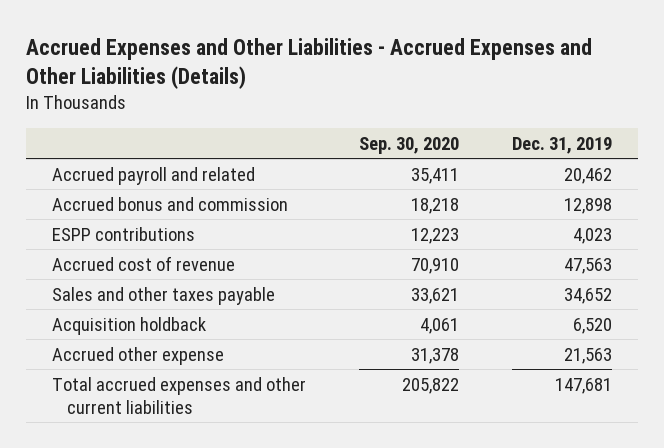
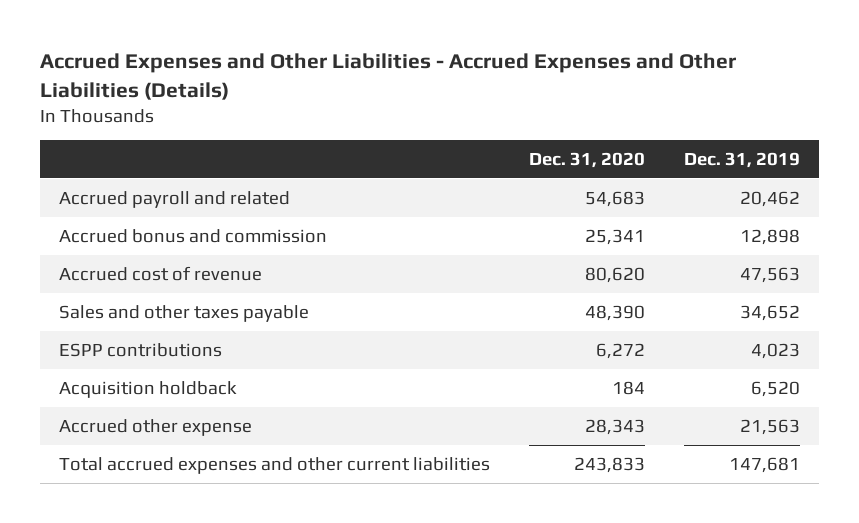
- | Sep. 30, 2020 | Dec. 31, 2019
+ | Dec. 31, 2020 | Dec. 31, 2019
moved down: ESPP contributions | 6,272 | 4,023

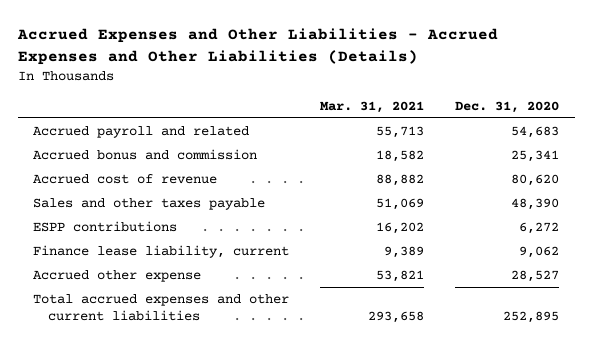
- | Dec. 31, 2020 | Dec. 31, 2019
+ | Mar. 31, 2021 | Dec. 31, 2020
- Acquisition holdback | 184 | 6,520
- Accrued other expense | 28,343 | 21,563
- Total accrued expenses and other current liabilities | 243,833 | 147,681
+ Finance lease liability, current | 9,389 | 9,062
+ Accrued other expense | 53,821 | 28,527
+ Total accrued expenses and other current liabilities | 293,658 | 252,895

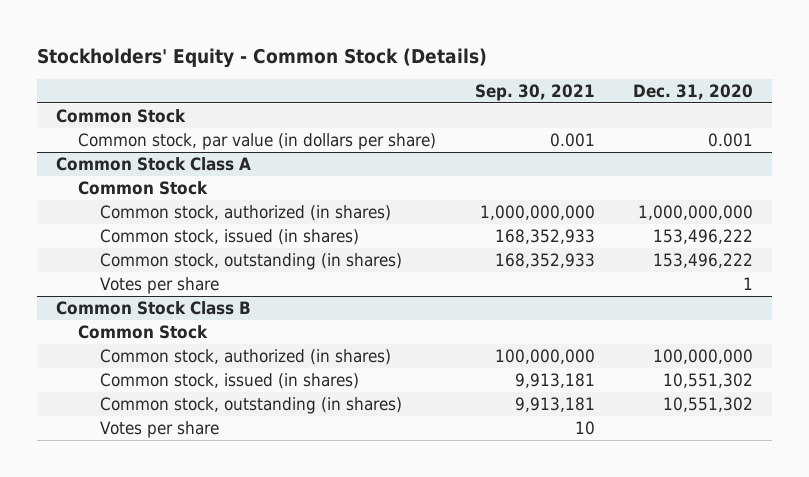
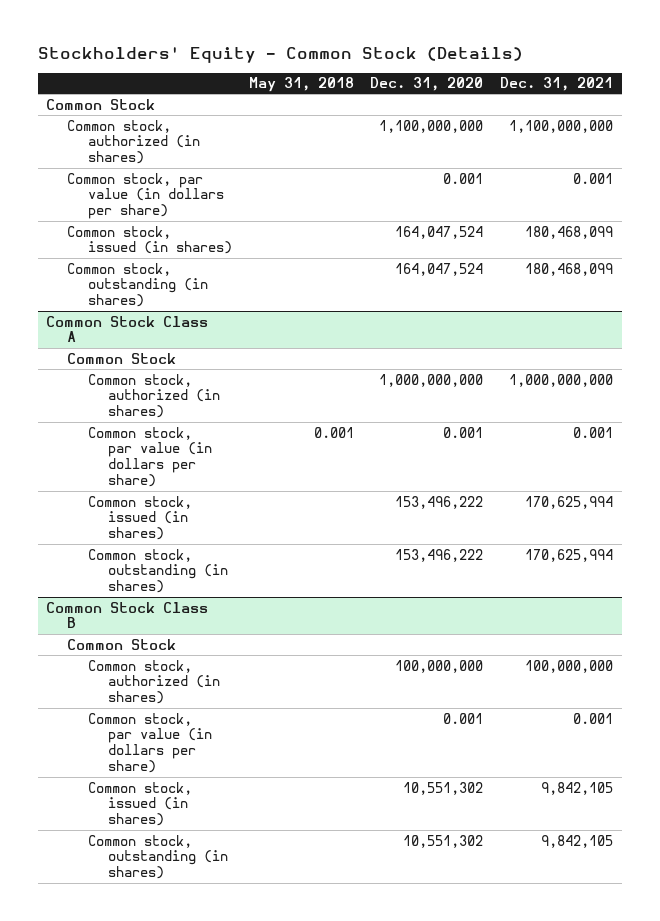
- | Sep. 30, 2021 | Dec. 31, 2020
+ | May 31, 2018 | Dec. 31, 2020 | Dec. 31, 2021
+ Common stock, authorized (in shares) | | 1,100,000,000 | 1,100,000,000
+ Common stock, issued (in shares) | | 164,047,524 | 180,468,099
+ Common stock, outstanding (in shares) | | 164,047,524 | 180,468,099
@ Common Stock Class A
+ Common stock, par value (in dollars per share) | 0.001 | 0.001 | 0.001
- Votes per share | | 1
@ Common Stock Class B
+ Common stock, par value (in dollars per share) | | 0.001 | 0.001
- Votes per share | 10 |

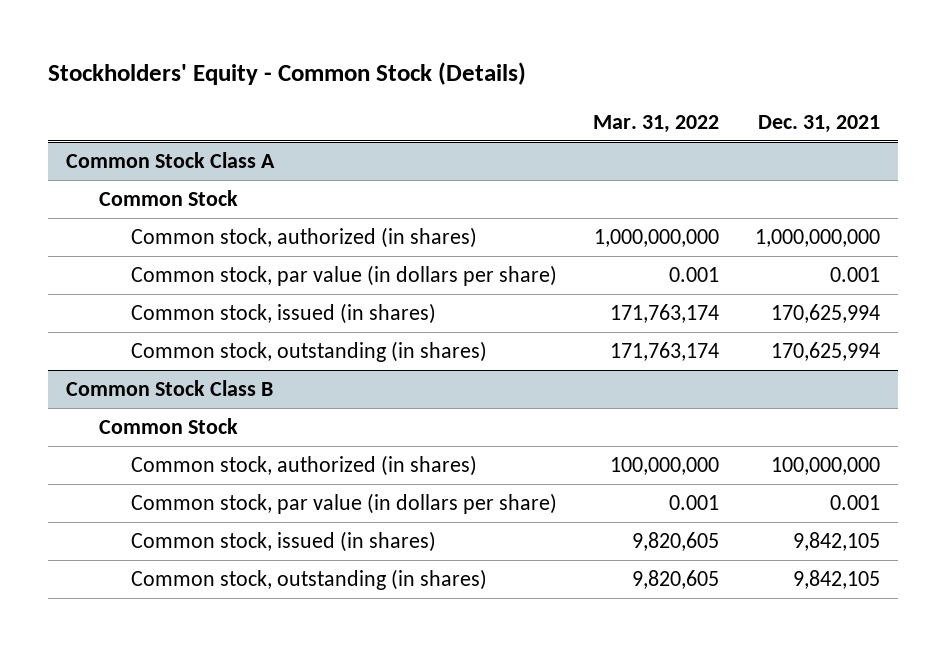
- | May 31, 2018 | Dec. 31, 2020 | Dec. 31, 2021
+ | Mar. 31, 2022 | Dec. 31, 2021
- Common Stock
- Common stock, authorized (in shares) | | 1,100,000,000 | 1,100,000,000
- Common stock, par value (in dollars per share) | | 0.001 | 0.001
- Common stock, issued (in shares) | | 164,047,524 | 180,468,099
- Common stock, outstanding (in shares) | | 164,047,524 | 180,468,099

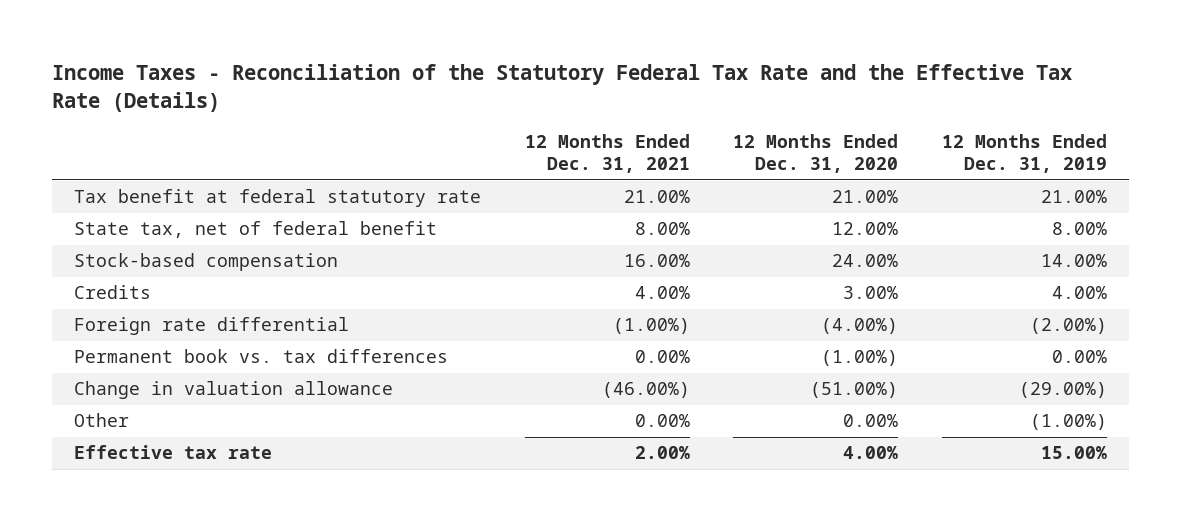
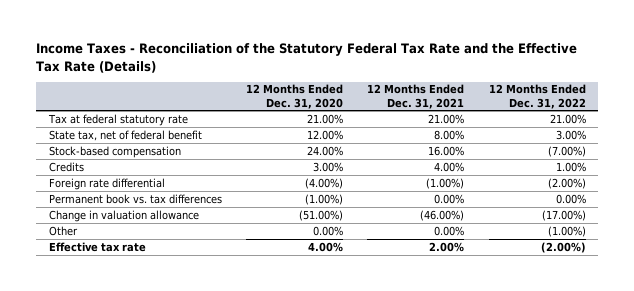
- | 12 Months Ended Dec. 31, 2021 | 12 Months Ended Dec. 31, 2020 | 12 Months Ended Dec. 31, 2019
+ | 12 Months Ended Dec. 31, 2020 | 12 Months Ended Dec. 31, 2021 | 12 Months Ended Dec. 31, 2022
- Tax benefit at federal statutory rate | 21.00% | 21.00% | 21.00%
+ Tax at federal statutory rate | 21.00% | 21.00% | 21.00%

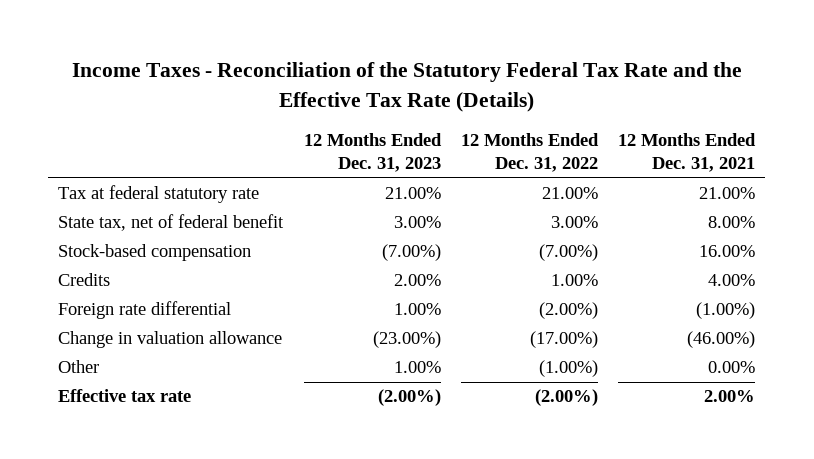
- | 12 Months Ended Dec. 31, 2020 | 12 Months Ended Dec. 31, 2021 | 12 Months Ended Dec. 31, 2022
+ | 12 Months Ended Dec. 31, 2023 | 12 Months Ended Dec. 31, 2022 | 12 Months Ended Dec. 31, 2021
- Permanent book vs. tax differences | (1.00%) | 0.00% | 0.00%

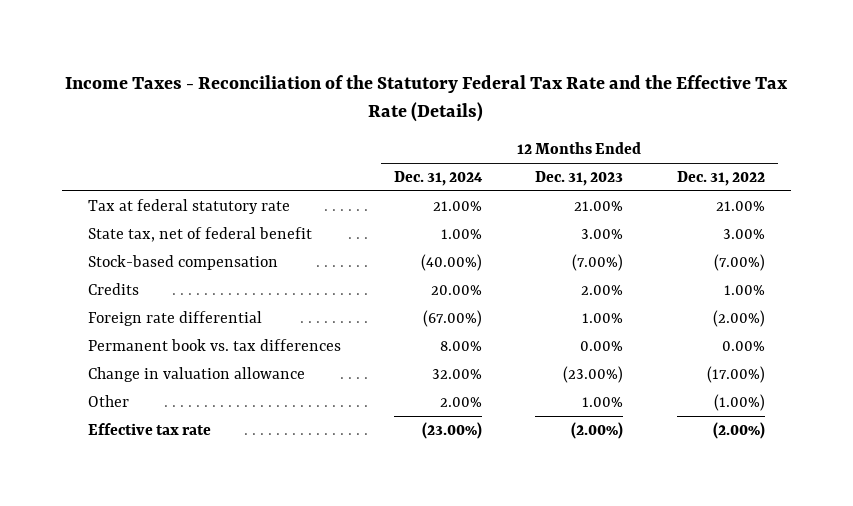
- | 12 Months Ended Dec. 31, 2023 | 12 Months Ended Dec. 31, 2022 | 12 Months Ended Dec. 31, 2021
+ | 12 Months Ended Dec. 31, 2024 | 12 Months Ended Dec. 31, 2023 | 12 Months Ended Dec. 31, 2022
+ Permanent book vs. tax differences | 8.00% | 0.00% | 0.00%

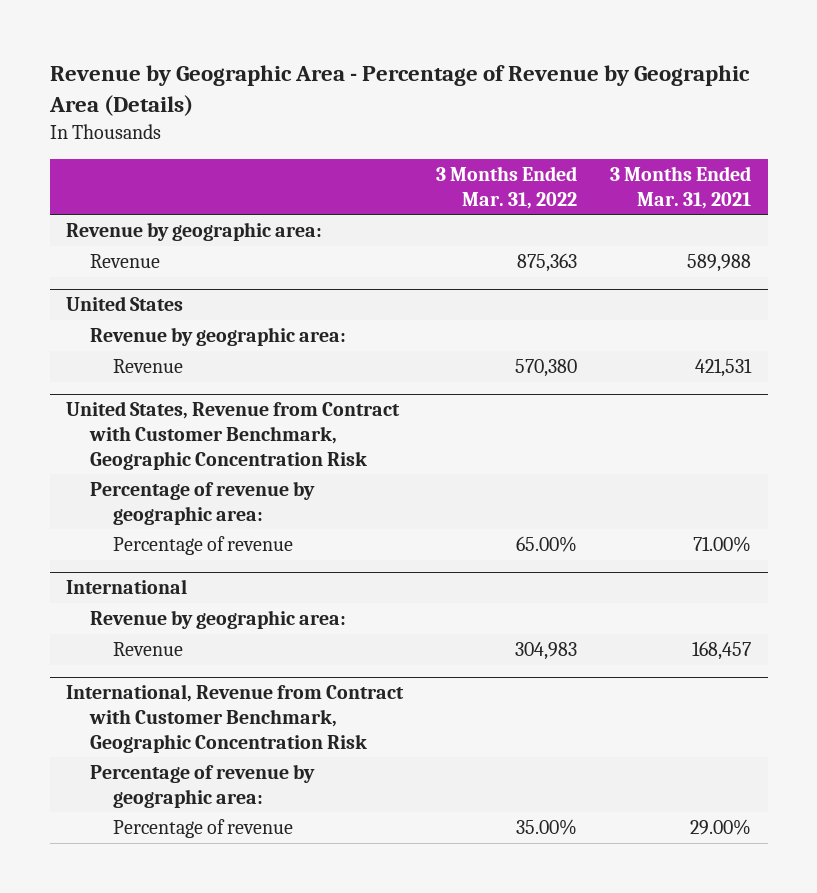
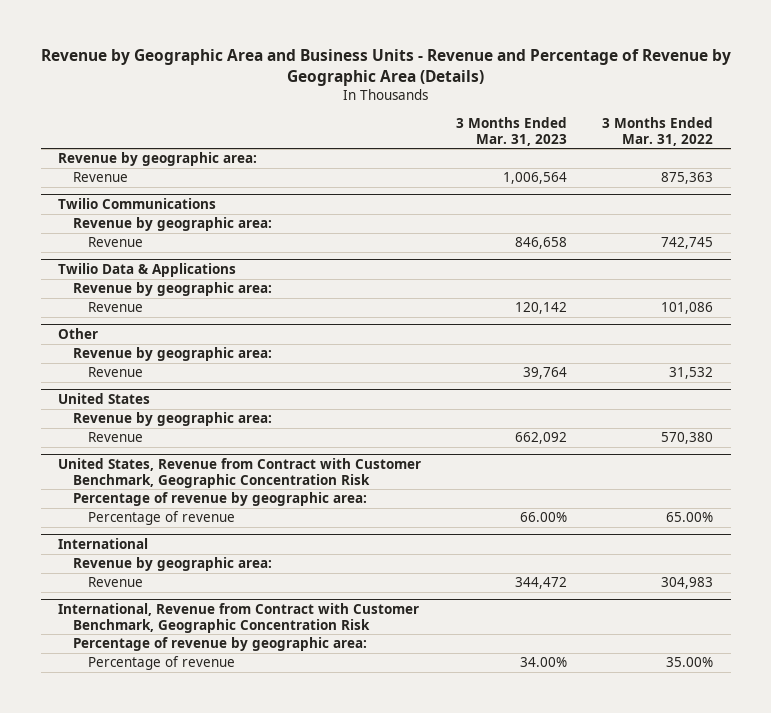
- Revenue by Geographic Area - Percentage of Revenue by Geographic Area (Details)
+ Revenue by Geographic Area and Business Units - Revenue and Percentage of Revenue by Geographic Area (Details)
- | 3 Months Ended Mar. 31, 2022 | 3 Months Ended Mar. 31, 2021
+ | 3 Months Ended Mar. 31, 2023 | 3 Months Ended Mar. 31, 2022
+ Twilio Communications
+ Revenue by geographic area:
+ Revenue | 846,658 | 742,745
+ Twilio Data & Applications
+ Revenue by geographic area:
+ Revenue | 120,142 | 101,086
+ Other
+ Revenue by geographic area:
+ Revenue | 39,764 | 31,532

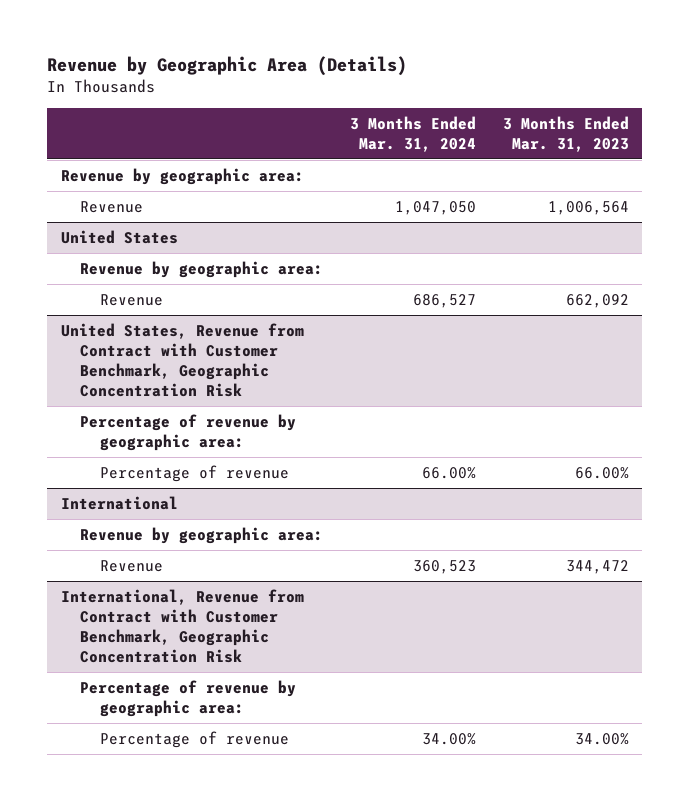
- Revenue by Geographic Area and Business Units - Revenue and Percentage of Revenue by Geographic Area (Details)
+ Revenue by Geographic Area (Details)
- | 3 Months Ended Mar. 31, 2023 | 3 Months Ended Mar. 31, 2022
+ | 3 Months Ended Mar. 31, 2024 | 3 Months Ended Mar. 31, 2023
- Twilio Communications
- Revenue by geographic area:
- Revenue | 846,658 | 742,745
- Twilio Data & Applications
- Revenue by geographic area:
- Revenue | 120,142 | 101,086
- Other
- Revenue by geographic area:
- Revenue | 39,764 | 31,532

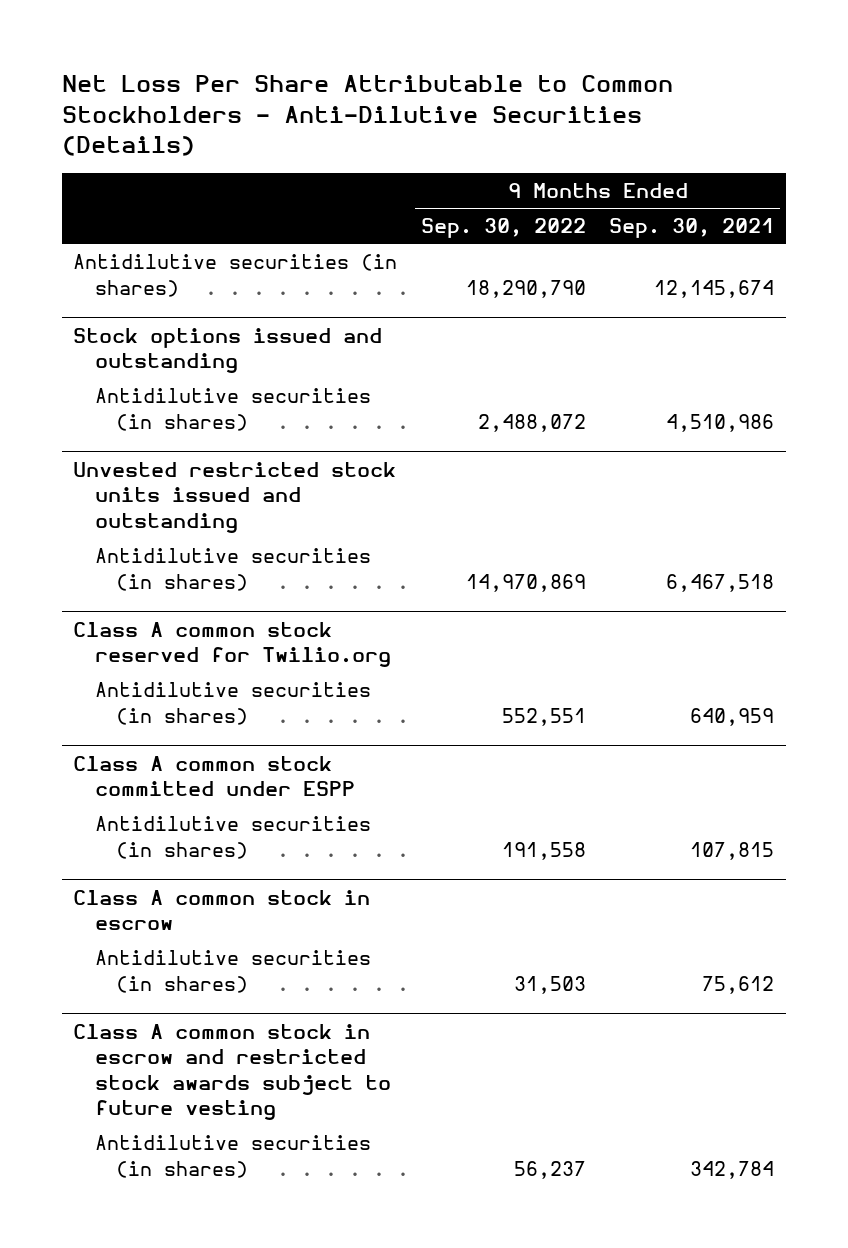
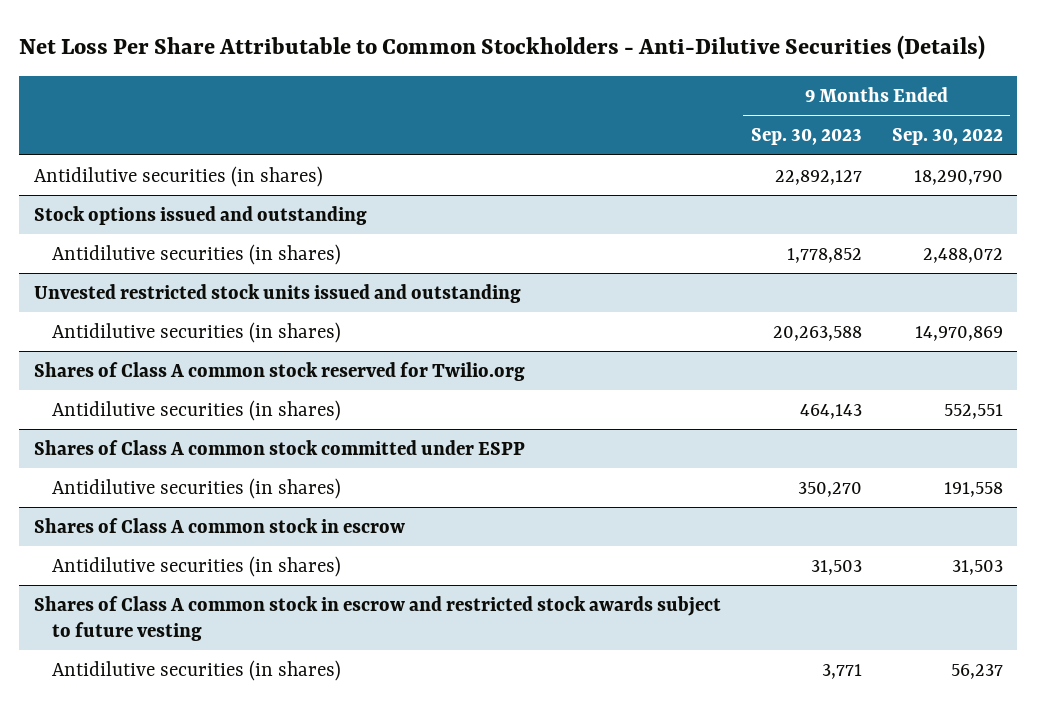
- | 9 Months Ended Sep. 30, 2022 | 9 Months Ended Sep. 30, 2021
+ | 9 Months Ended Sep. 30, 2023 | 9 Months Ended Sep. 30, 2022
- Class A common stock reserved for Twilio.org
+ Shares of Class A common stock reserved for Twilio.org
- Class A common stock committed under ESPP
+ Shares of Class A common stock committed under ESPP
- Class A common stock in escrow
+ Shares of Class A common stock in escrow
- Class A common stock in escrow and restricted stock awards subject to future vesting
+ Shares of Class A common stock in escrow and restricted stock awards subject to future vesting

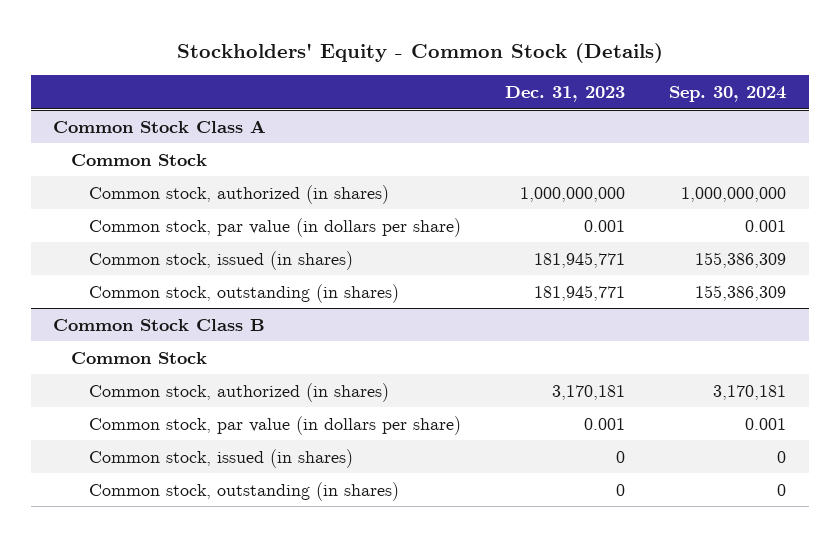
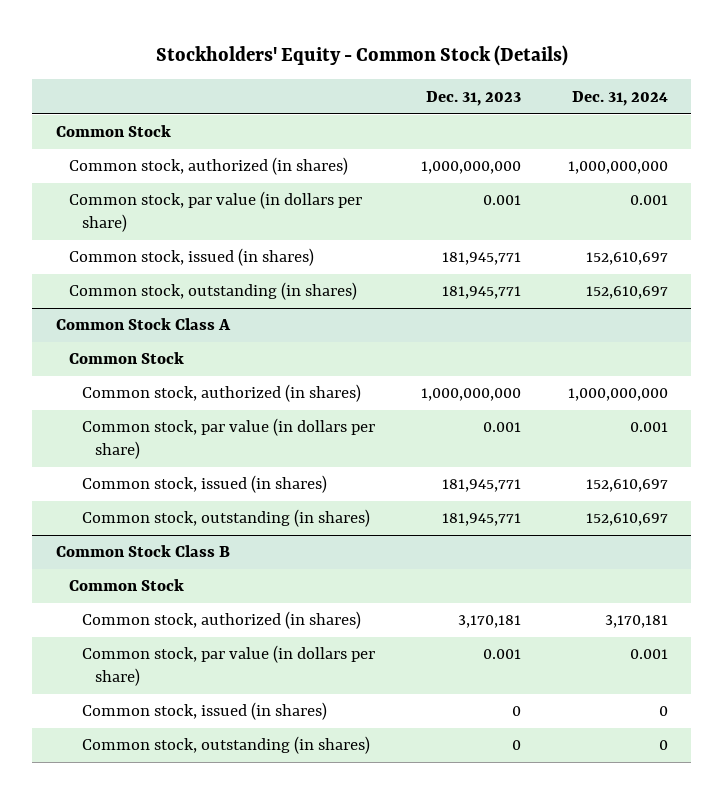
- | Dec. 31, 2023 | Sep. 30, 2024
+ | Dec. 31, 2023 | Dec. 31, 2024
+ Common Stock
+ Common stock, authorized (in shares) | 1,000,000,000 | 1,000,000,000
+ Common stock, par value (in dollars per share) | 0.001 | 0.001
+ Common stock, issued (in shares) | 181,945,771 | 152,610,697
+ Common stock, outstanding (in shares) | 181,945,771 | 152,610,697

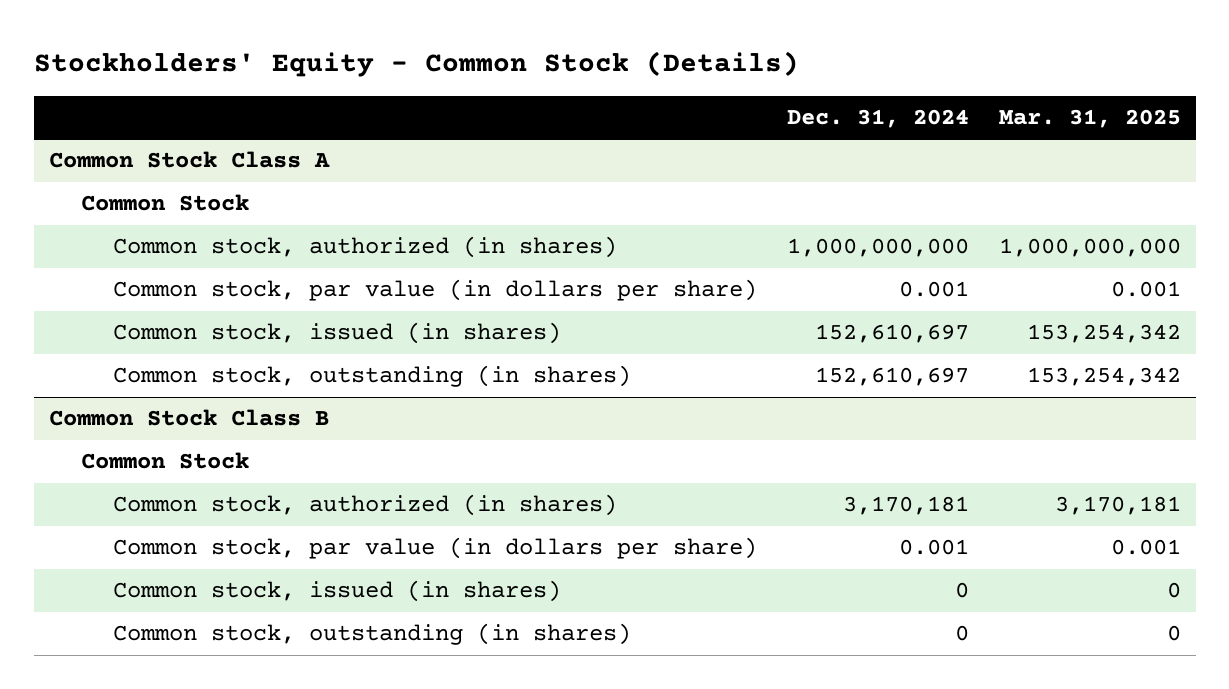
- | Dec. 31, 2023 | Dec. 31, 2024
+ | Dec. 31, 2024 | Mar. 31, 2025
- Common Stock
- Common stock, authorized (in shares) | 1,000,000,000 | 1,000,000,000
- Common stock, par value (in dollars per share) | 0.001 | 0.001
- Common stock, issued (in shares) | 181,945,771 | 152,610,697
- Common stock, outstanding (in shares) | 181,945,771 | 152,610,697

